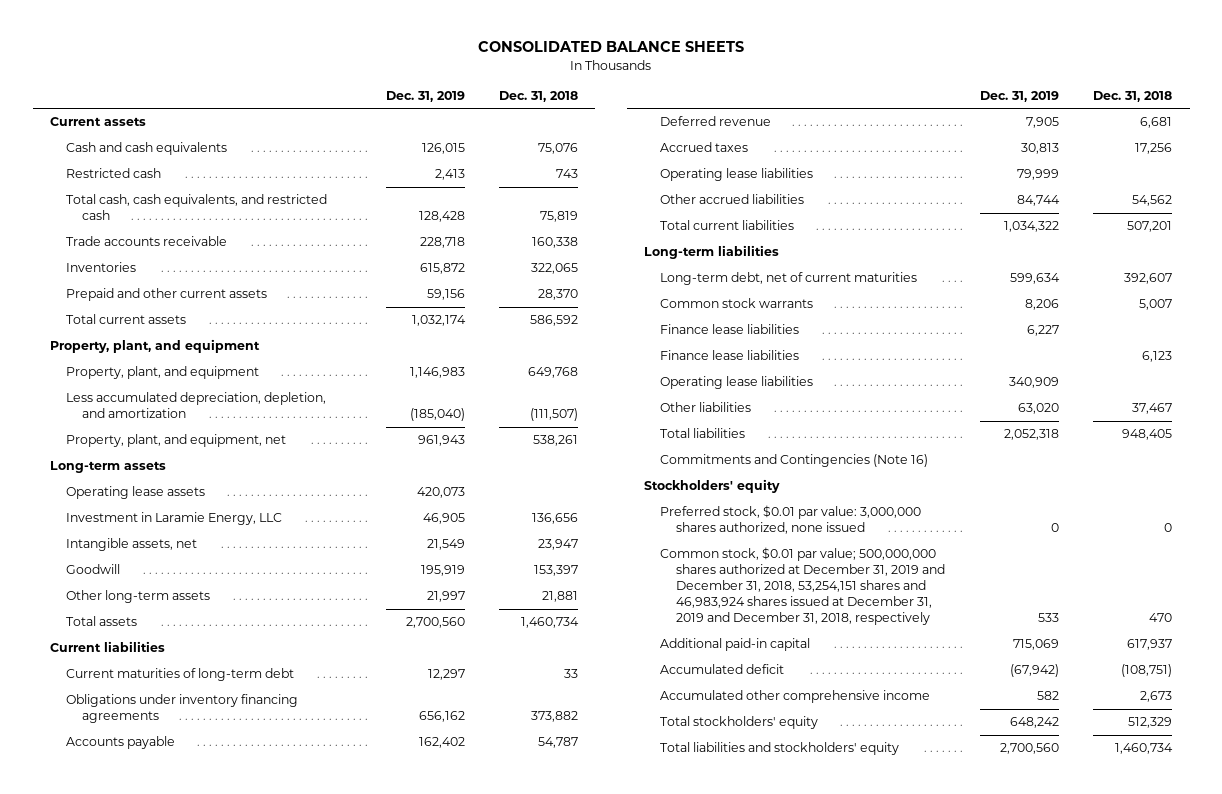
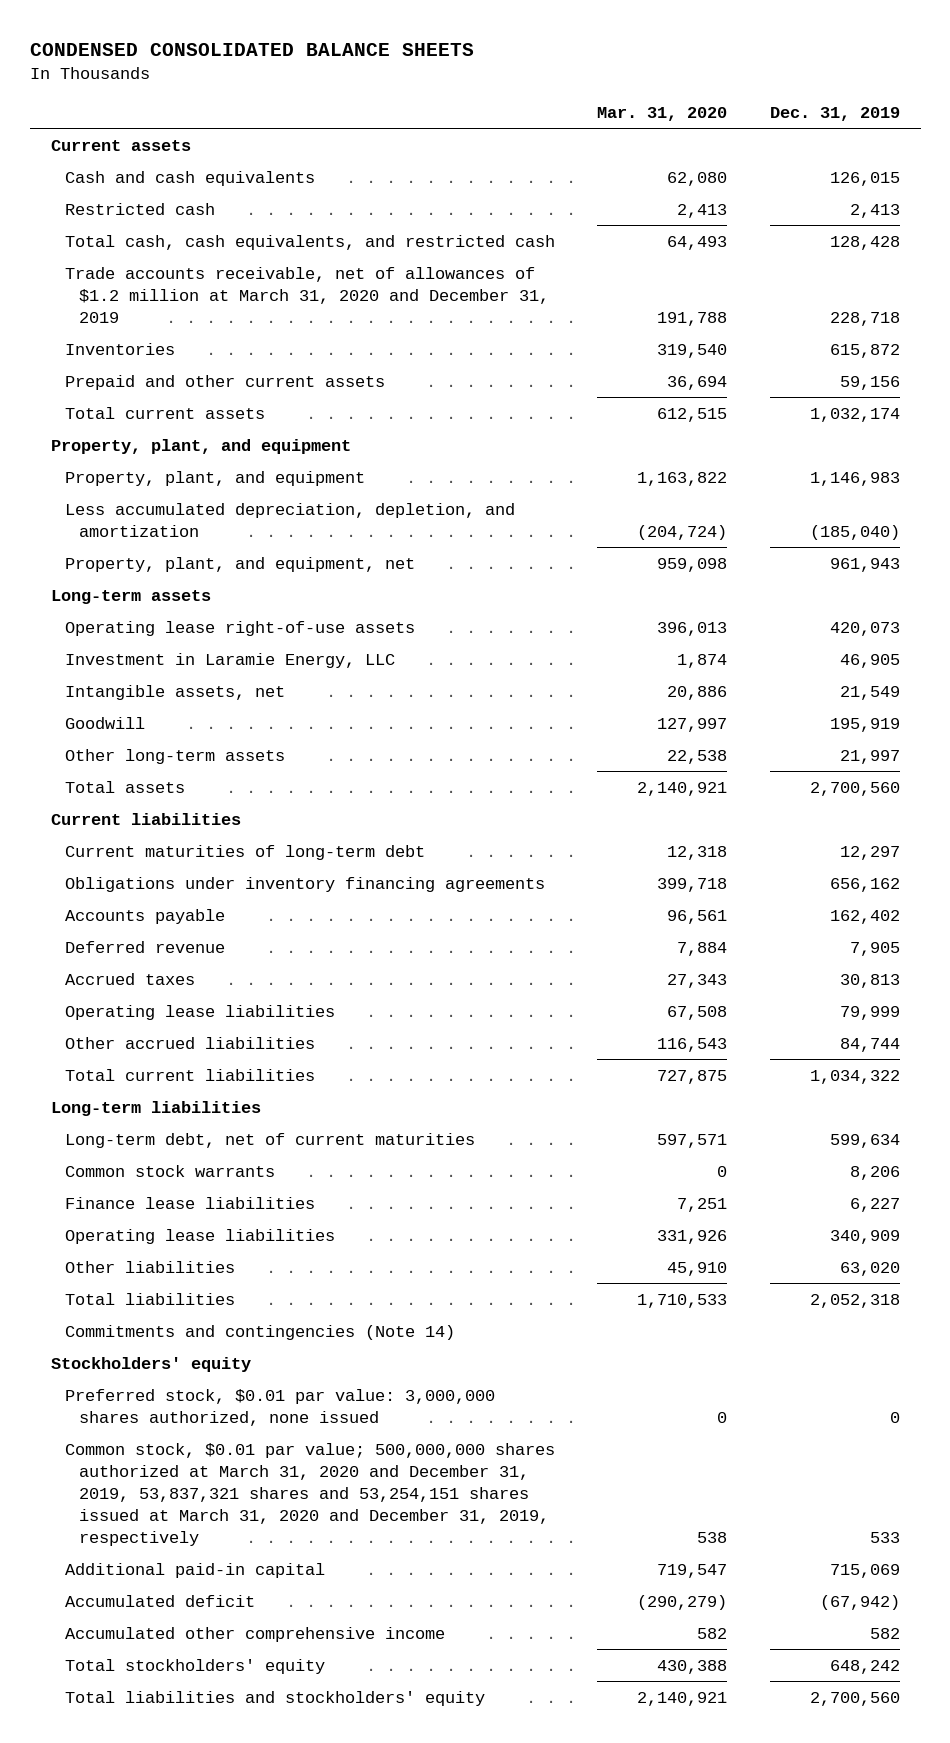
- CONSOLIDATED BALANCE SHEETS
+ CONDENSED CONSOLIDATED BALANCE SHEETS
- | Dec. 31, 2019 | Dec. 31, 2018
+ | Mar. 31, 2020 | Dec. 31, 2019
- Trade accounts receivable | 228,718 | 160,338
+ Trade accounts receivable, net of allowances of $1.2 million at March 31, 2020 and December 31, 2019 | 191,788 | 228,718
- Operating lease assets | 420,073 |
+ Operating lease right-of-use assets | 396,013 | 420,073
- Finance lease liabilities | | 6,123
- Commitments and Contingencies (Note 16)
+ Commitments and contingencies (Note 14)
- Common stock, $0.01 par value; 500,000,000 shares authorized at December 31, 2019 and December 31, 2018, 53,254,151 shares and 46,983,924 shares issued at December 31, 2019 and December 31, 2018, respectively | 533 | 470
+ Common stock, $0.01 par value; 500,000,000 shares authorized at March 31, 2020 and December 31, 2019, 53,837,321 shares and 53,254,151 shares issued at March 31, 2020 and December 31, 2019, respectively | 538 | 533

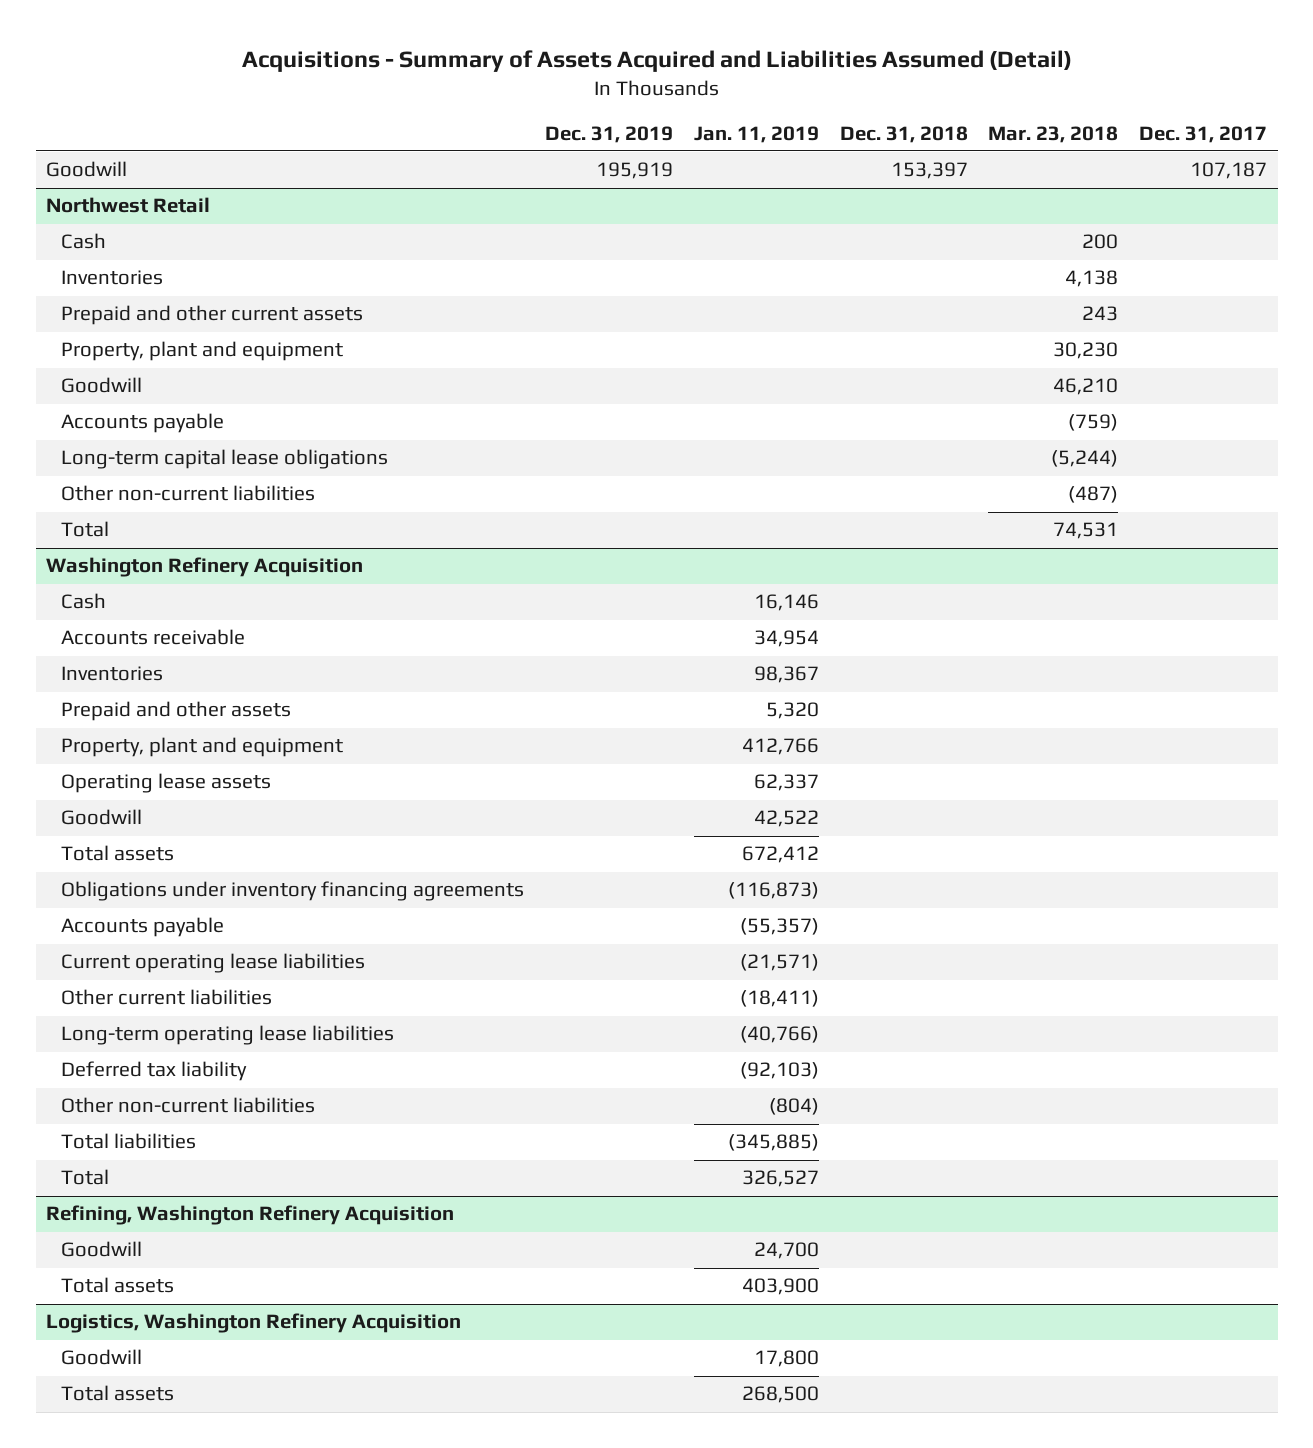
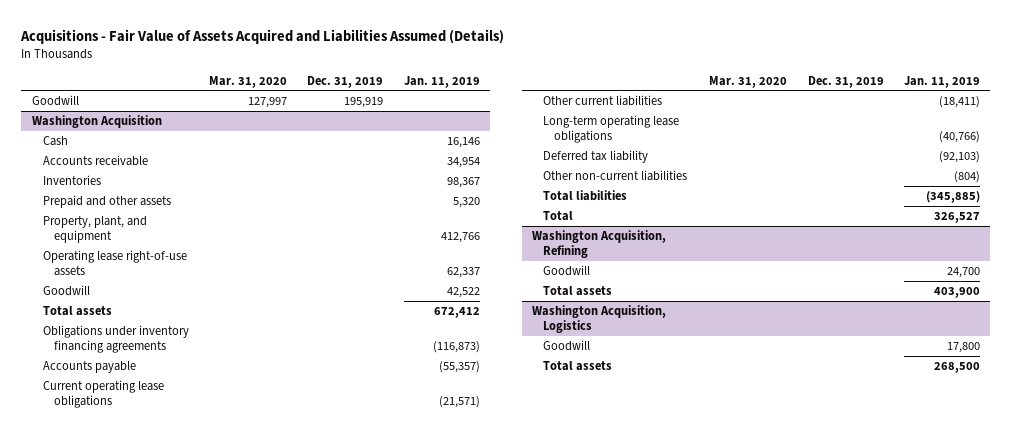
- Acquisitions - Summary of Assets Acquired and Liabilities Assumed (Detail)
+ Acquisitions - Fair Value of Assets Acquired and Liabilities Assumed (Details)
- | Dec. 31, 2019 | Jan. 11, 2019 | Dec. 31, 2018 | Mar. 23, 2018 | Dec. 31, 2017
+ | Mar. 31, 2020 | Dec. 31, 2019 | Jan. 11, 2019
- Northwest Retail
- Cash | | | | 200 |
- Inventories | | | | 4,138 |
- Prepaid and other current assets | | | | 243 |
- Property, plant and equipment | | | | 30,230 |
- Goodwill | | | | 46,210 |
- Accounts payable | | | | (759) |
- Long-term capital lease obligations | | | | (5,244) |
- Other non-current liabilities | | | | (487) |
- Total | | | | 74,531 |
- Washington Refinery Acquisition
+ Washington Acquisition
- Property, plant and equipment | | 412,766 | | |
- Operating lease assets | | 62,337 | | |
+ Property, plant, and equipment | | | 412,766
+ Operating lease right-of-use assets | | | 62,337
- Current operating lease liabilities | | (21,571) | | |
+ Current operating lease obligations | | | (21,571)
- Long-term operating lease liabilities | | (40,766) | | |
+ Long-term operating lease obligations | | | (40,766)
- Refining, Washington Refinery Acquisition
+ Washington Acquisition, Refining
- Logistics, Washington Refinery Acquisition
+ Washington Acquisition, Logistics

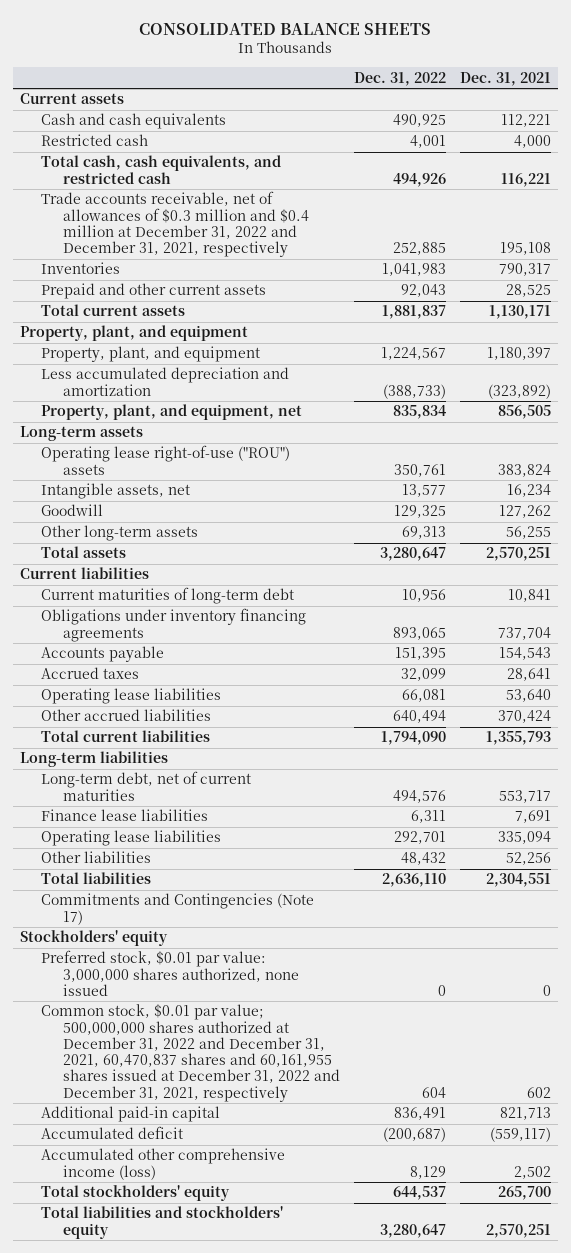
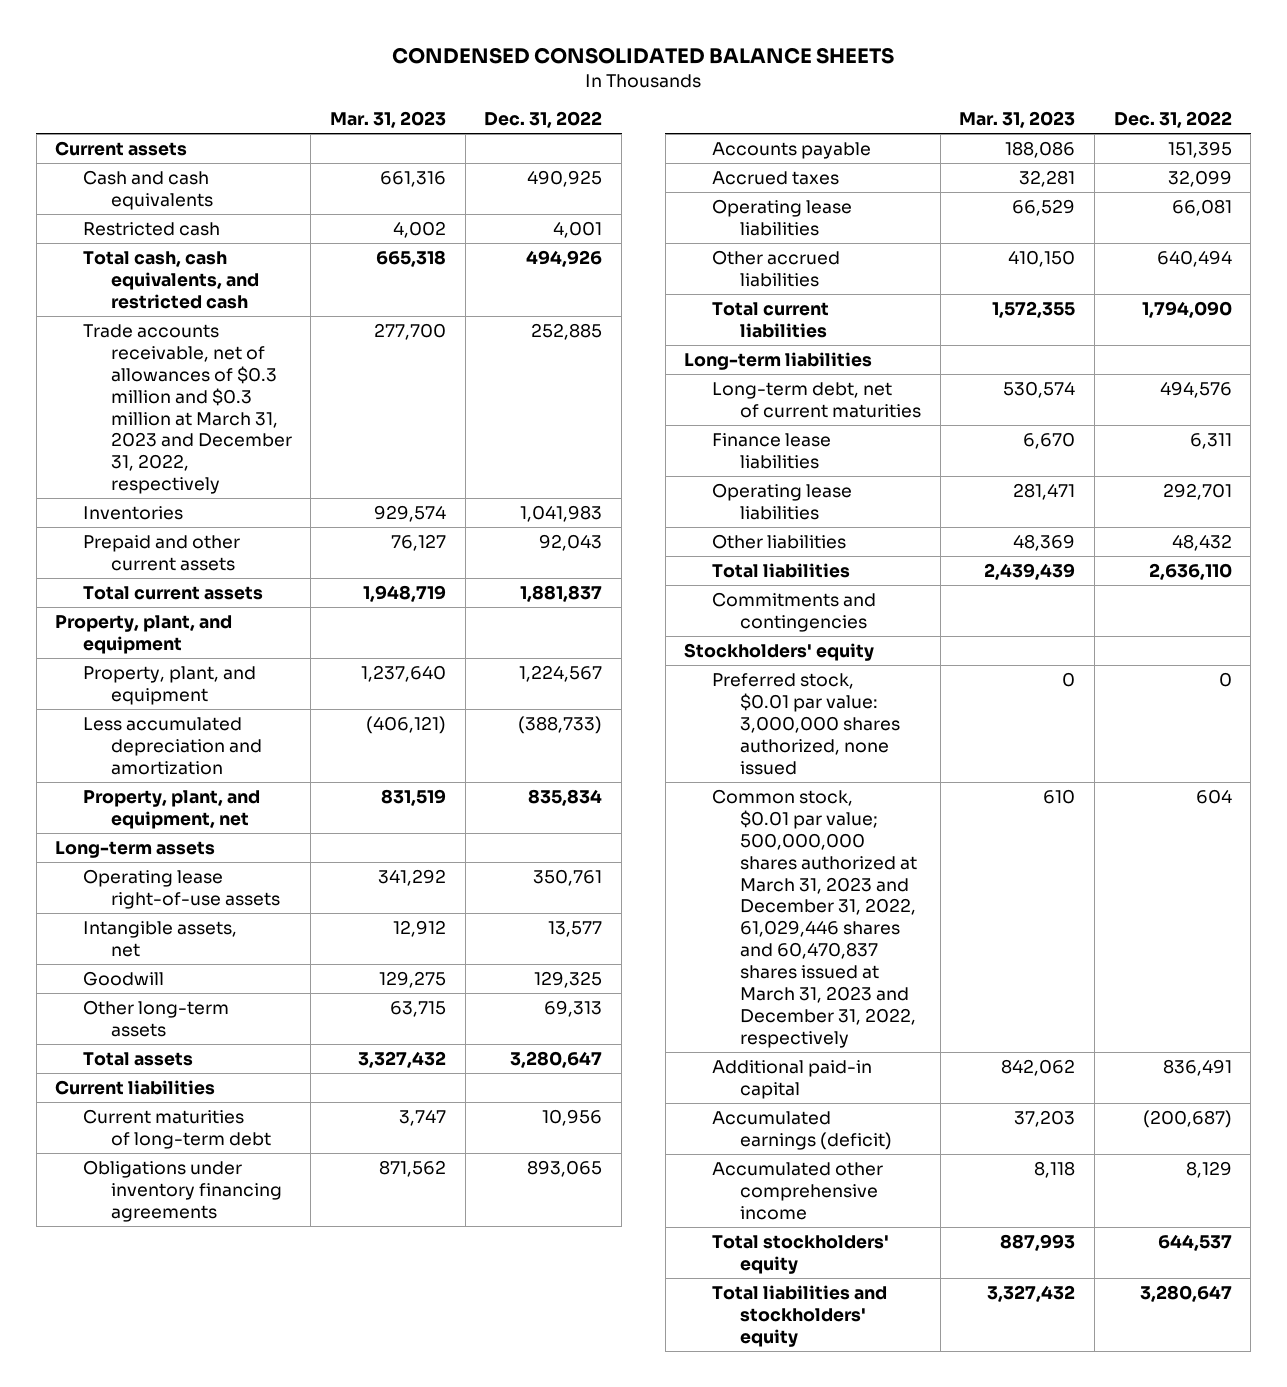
- CONSOLIDATED BALANCE SHEETS
+ CONDENSED CONSOLIDATED BALANCE SHEETS
- | Dec. 31, 2022 | Dec. 31, 2021
+ | Mar. 31, 2023 | Dec. 31, 2022
- Trade accounts receivable, net of allowances of $0.3 million and $0.4 million at December 31, 2022 and December 31, 2021, respectively | 252,885 | 195,108
+ Trade accounts receivable, net of allowances of $0.3 million and $0.3 million at March 31, 2023 and December 31, 2022, respectively | 277,700 | 252,885
- Operating lease right-of-use ("ROU") assets | 350,761 | 383,824
+ Operating lease right-of-use assets | 341,292 | 350,761
- Commitments and Contingencies (Note 17)
+ Commitments and contingencies
- Common stock, $0.01 par value; 500,000,000 shares authorized at December 31, 2022 and December 31, 2021, 60,470,837 shares and 60,161,955 shares issued at December 31, 2022 and December 31, 2021, respectively | 604 | 602
+ Common stock, $0.01 par value; 500,000,000 shares authorized at March 31, 2023 and December 31, 2022, 61,029,446 shares and 60,470,837 shares issued at March 31, 2023 and December 31, 2022, respectively | 610 | 604
- Accumulated deficit | (200,687) | (559,117)
- Accumulated other comprehensive income (loss) | 8,129 | 2,502
+ Accumulated earnings (deficit) | 37,203 | (200,687)
+ Accumulated other comprehensive income | 8,118 | 8,129

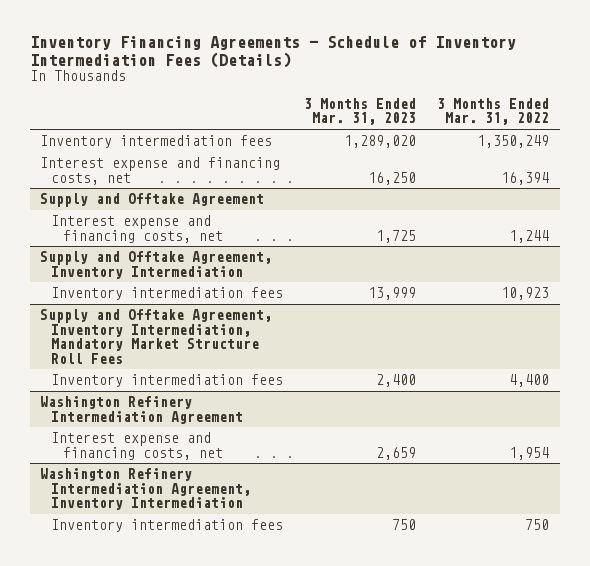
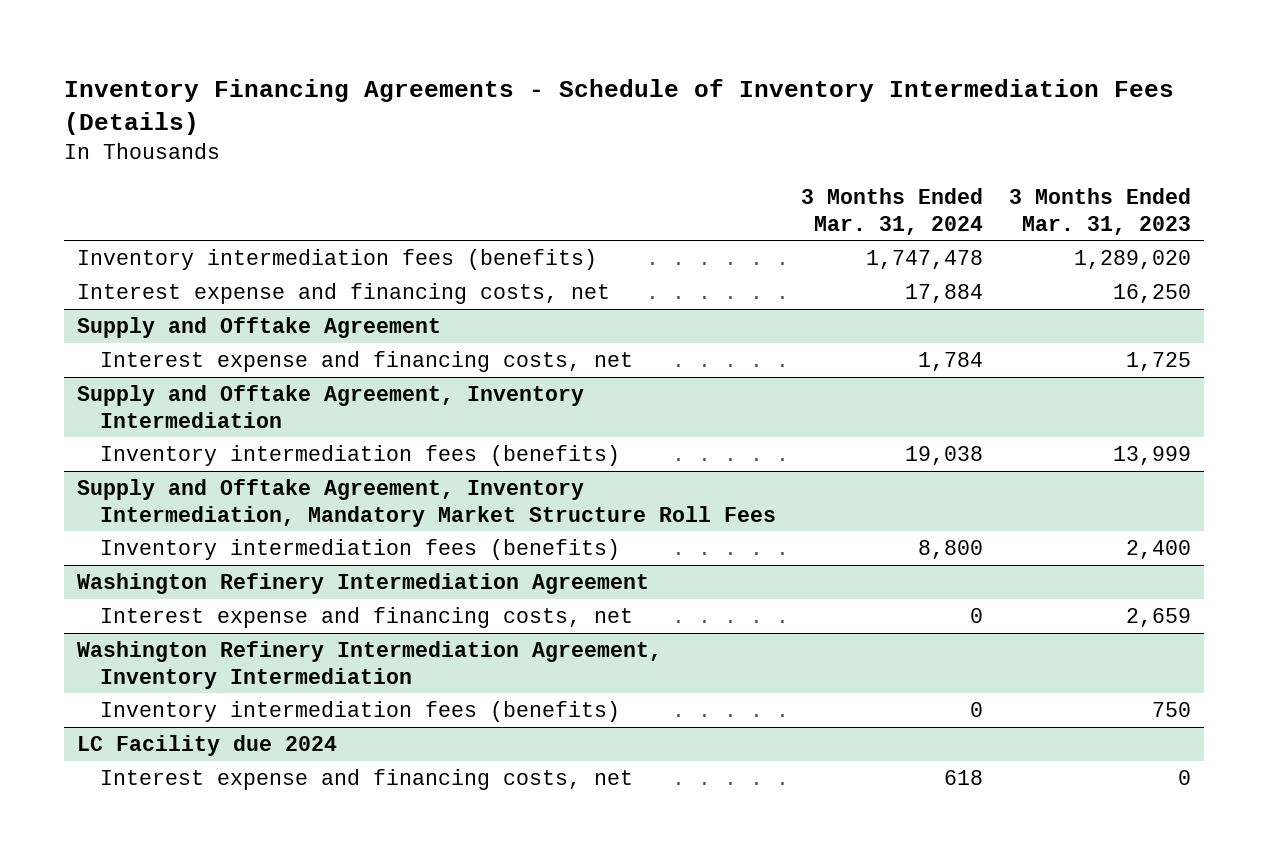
- | 3 Months Ended Mar. 31, 2023 | 3 Months Ended Mar. 31, 2022
+ | 3 Months Ended Mar. 31, 2024 | 3 Months Ended Mar. 31, 2023
- Inventory intermediation fees | 1,289,020 | 1,350,249
+ Inventory intermediation fees (benefits) | 1,747,478 | 1,289,020
@ Supply and Offtake Agreement, Inventory Intermediation
- Inventory intermediation fees | 13,999 | 10,923
+ Inventory intermediation fees (benefits) | 19,038 | 13,999
@ Supply and Offtake Agreement, Inventory Intermediation, Mandatory Market Structure Roll Fees
- Inventory intermediation fees | 2,400 | 4,400
+ Inventory intermediation fees (benefits) | 8,800 | 2,400
@ Washington Refinery Intermediation Agreement, Inventory Intermediation
- Inventory intermediation fees | 750 | 750
+ Inventory intermediation fees (benefits) | 0 | 750
+ LC Facility due 2024
+ Interest expense and financing costs, net | 618 | 0

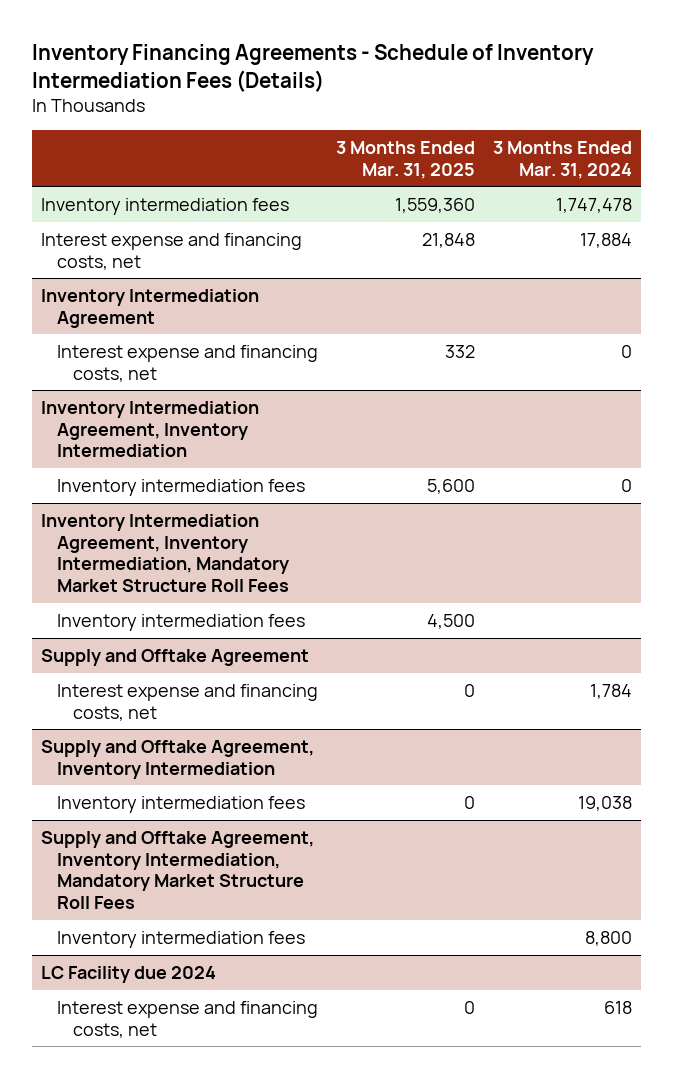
- | 3 Months Ended Mar. 31, 2024 | 3 Months Ended Mar. 31, 2023
+ | 3 Months Ended Mar. 31, 2025 | 3 Months Ended Mar. 31, 2024
- Inventory intermediation fees (benefits) | 1,747,478 | 1,289,020
+ Inventory intermediation fees | 1,559,360 | 1,747,478
+ Inventory Intermediation Agreement
+ Interest expense and financing costs, net | 332 | 0
+ Inventory Intermediation Agreement, Inventory Intermediation
+ Inventory intermediation fees | 5,600 | 0
+ Inventory Intermediation Agreement, Inventory Intermediation, Mandatory Market Structure Roll Fees
+ Inventory intermediation fees | 4,500 |
@ Supply and Offtake Agreement, Inventory Intermediation
- Inventory intermediation fees (benefits) | 19,038 | 13,999
+ Inventory intermediation fees | 0 | 19,038
@ Supply and Offtake Agreement, Inventory Intermediation, Mandatory Market Structure Roll Fees
- Inventory intermediation fees (benefits) | 8,800 | 2,400
- Washington Refinery Intermediation Agreement
- Interest expense and financing costs, net | 0 | 2,659
- Washington Refinery Intermediation Agreement, Inventory Intermediation
- Inventory intermediation fees (benefits) | 0 | 750
@ Supply and Offtake Agreement, Inventory Intermediation, Mandatory Market Structure Roll Fees
+ Inventory intermediation fees | | 8,800

